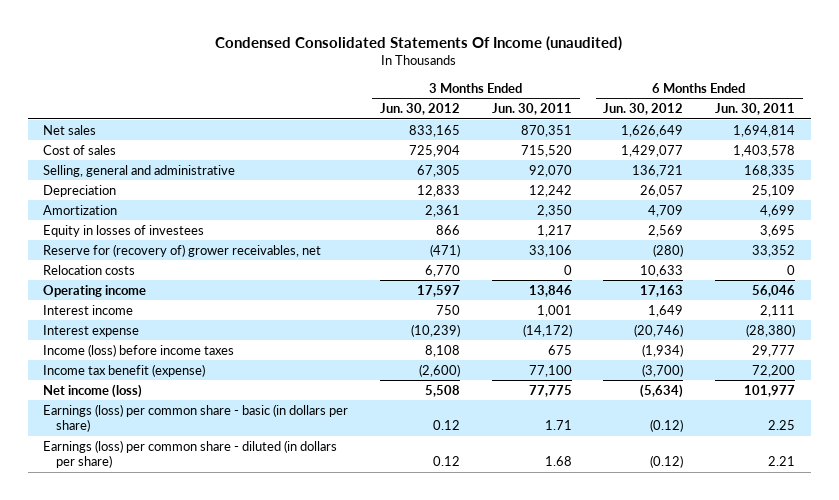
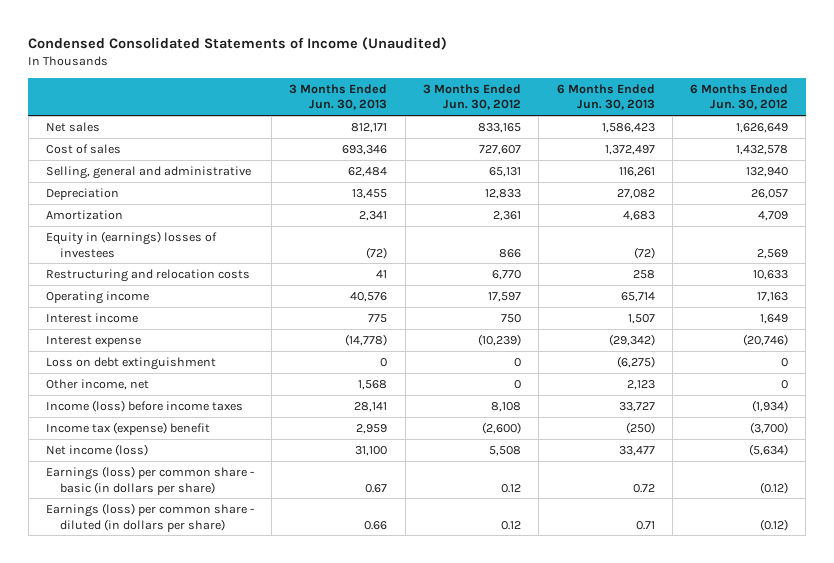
- Condensed Consolidated Statements Of Income (unaudited)
+ Condensed Consolidated Statements of Income (Unaudited)
- | 3 Months Ended Jun. 30, 2012 | 3 Months Ended Jun. 30, 2011 | 6 Months Ended Jun. 30, 2012 | 6 Months Ended Jun. 30, 2011
+ | 3 Months Ended Jun. 30, 2013 | 3 Months Ended Jun. 30, 2012 | 6 Months Ended Jun. 30, 2013 | 6 Months Ended Jun. 30, 2012
- Cost of sales | 725,904 | 715,520 | 1,429,077 | 1,403,578
- Selling, general and administrative | 67,305 | 92,070 | 136,721 | 168,335
+ Cost of sales | 693,346 | 727,607 | 1,372,497 | 1,432,578
+ Selling, general and administrative | 62,484 | 65,131 | 116,261 | 132,940
- Equity in losses of investees | 866 | 1,217 | 2,569 | 3,695
- Reserve for (recovery of) grower receivables, net | (471) | 33,106 | (280) | 33,352
- Relocation costs | 6,770 | 0 | 10,633 | 0
+ Equity in (earnings) losses of investees | (72) | 866 | (72) | 2,569
+ Restructuring and relocation costs | 41 | 6,770 | 258 | 10,633
+ Loss on debt extinguishment | 0 | 0 | (6,275) | 0
+ Other income, net | 1,568 | 0 | 2,123 | 0
- Income tax benefit (expense) | (2,600) | 77,100 | (3,700) | 72,200
+ Income tax (expense) benefit | 2,959 | (2,600) | (250) | (3,700)

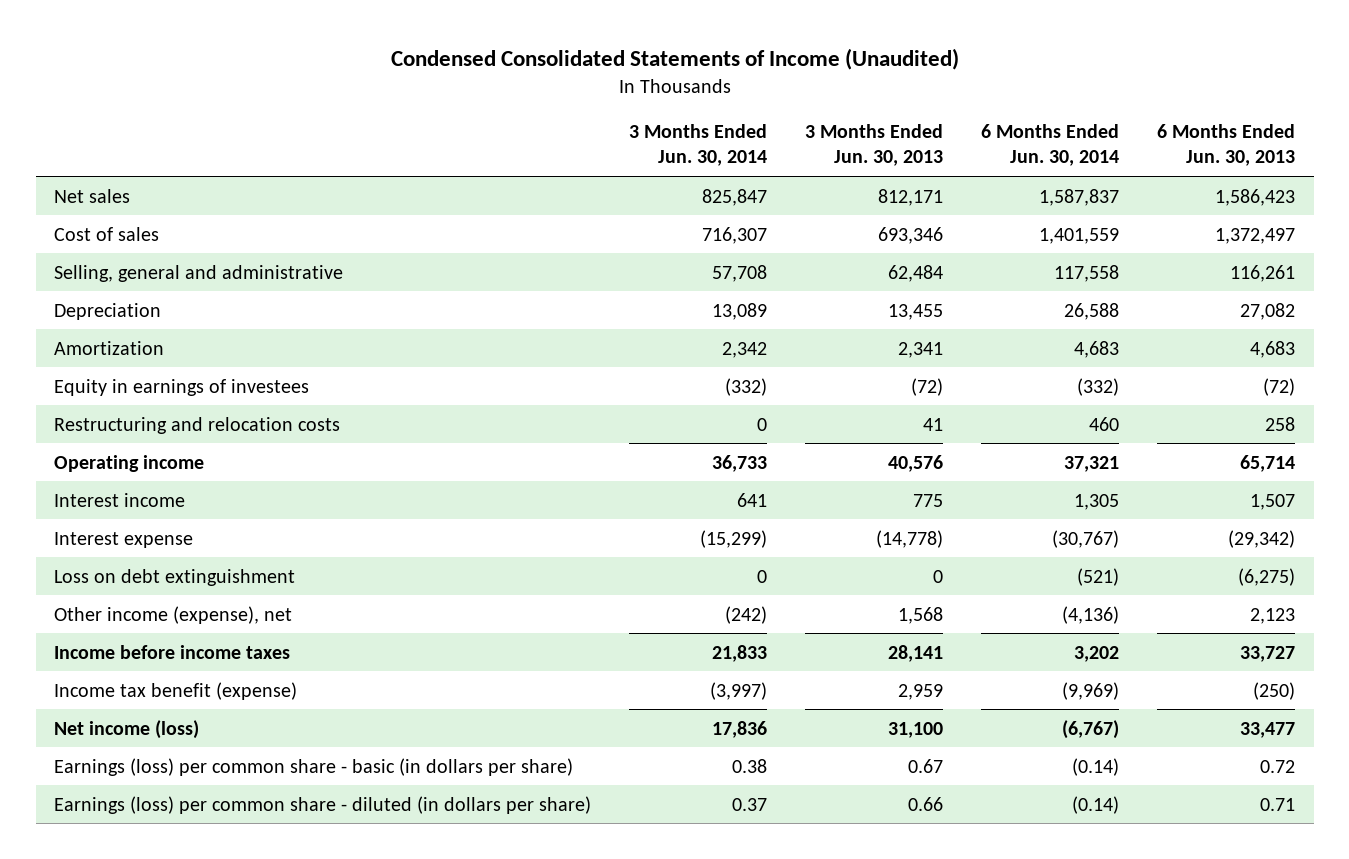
- | 3 Months Ended Jun. 30, 2013 | 3 Months Ended Jun. 30, 2012 | 6 Months Ended Jun. 30, 2013 | 6 Months Ended Jun. 30, 2012
+ | 3 Months Ended Jun. 30, 2014 | 3 Months Ended Jun. 30, 2013 | 6 Months Ended Jun. 30, 2014 | 6 Months Ended Jun. 30, 2013
- Equity in (earnings) losses of investees | (72) | 866 | (72) | 2,569
+ Equity in earnings of investees | (332) | (72) | (332) | (72)
- Other income, net | 1,568 | 0 | 2,123 | 0
- Income (loss) before income taxes | 28,141 | 8,108 | 33,727 | (1,934)
- Income tax (expense) benefit | 2,959 | (2,600) | (250) | (3,700)
+ Other income (expense), net | (242) | 1,568 | (4,136) | 2,123
+ Income before income taxes | 21,833 | 28,141 | 3,202 | 33,727
+ Income tax benefit (expense) | (3,997) | 2,959 | (9,969) | (250)

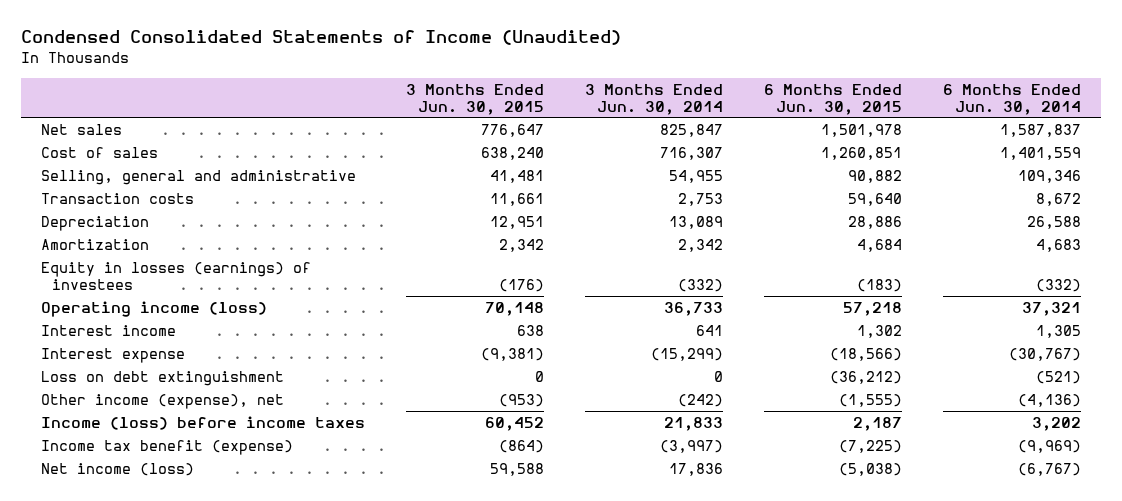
- | 3 Months Ended Jun. 30, 2014 | 3 Months Ended Jun. 30, 2013 | 6 Months Ended Jun. 30, 2014 | 6 Months Ended Jun. 30, 2013
+ | 3 Months Ended Jun. 30, 2015 | 3 Months Ended Jun. 30, 2014 | 6 Months Ended Jun. 30, 2015 | 6 Months Ended Jun. 30, 2014
- Selling, general and administrative | 57,708 | 62,484 | 117,558 | 116,261
+ Selling, general and administrative | 41,481 | 54,955 | 90,882 | 109,346
+ Transaction costs | 11,661 | 2,753 | 59,640 | 8,672
- Equity in earnings of investees | (332) | (72) | (332) | (72)
- Restructuring and relocation costs | 0 | 41 | 460 | 258
- Operating income | 36,733 | 40,576 | 37,321 | 65,714
+ Equity in losses (earnings) of investees | (176) | (332) | (183) | (332)
+ Operating income (loss) | 70,148 | 36,733 | 57,218 | 37,321
- Income before income taxes | 21,833 | 28,141 | 3,202 | 33,727
+ Income (loss) before income taxes | 60,452 | 21,833 | 2,187 | 3,202
- Earnings (loss) per common share - basic (in dollars per share) | 0.38 | 0.67 | (0.14) | 0.72
- Earnings (loss) per common share - diluted (in dollars per share) | 0.37 | 0.66 | (0.14) | 0.71

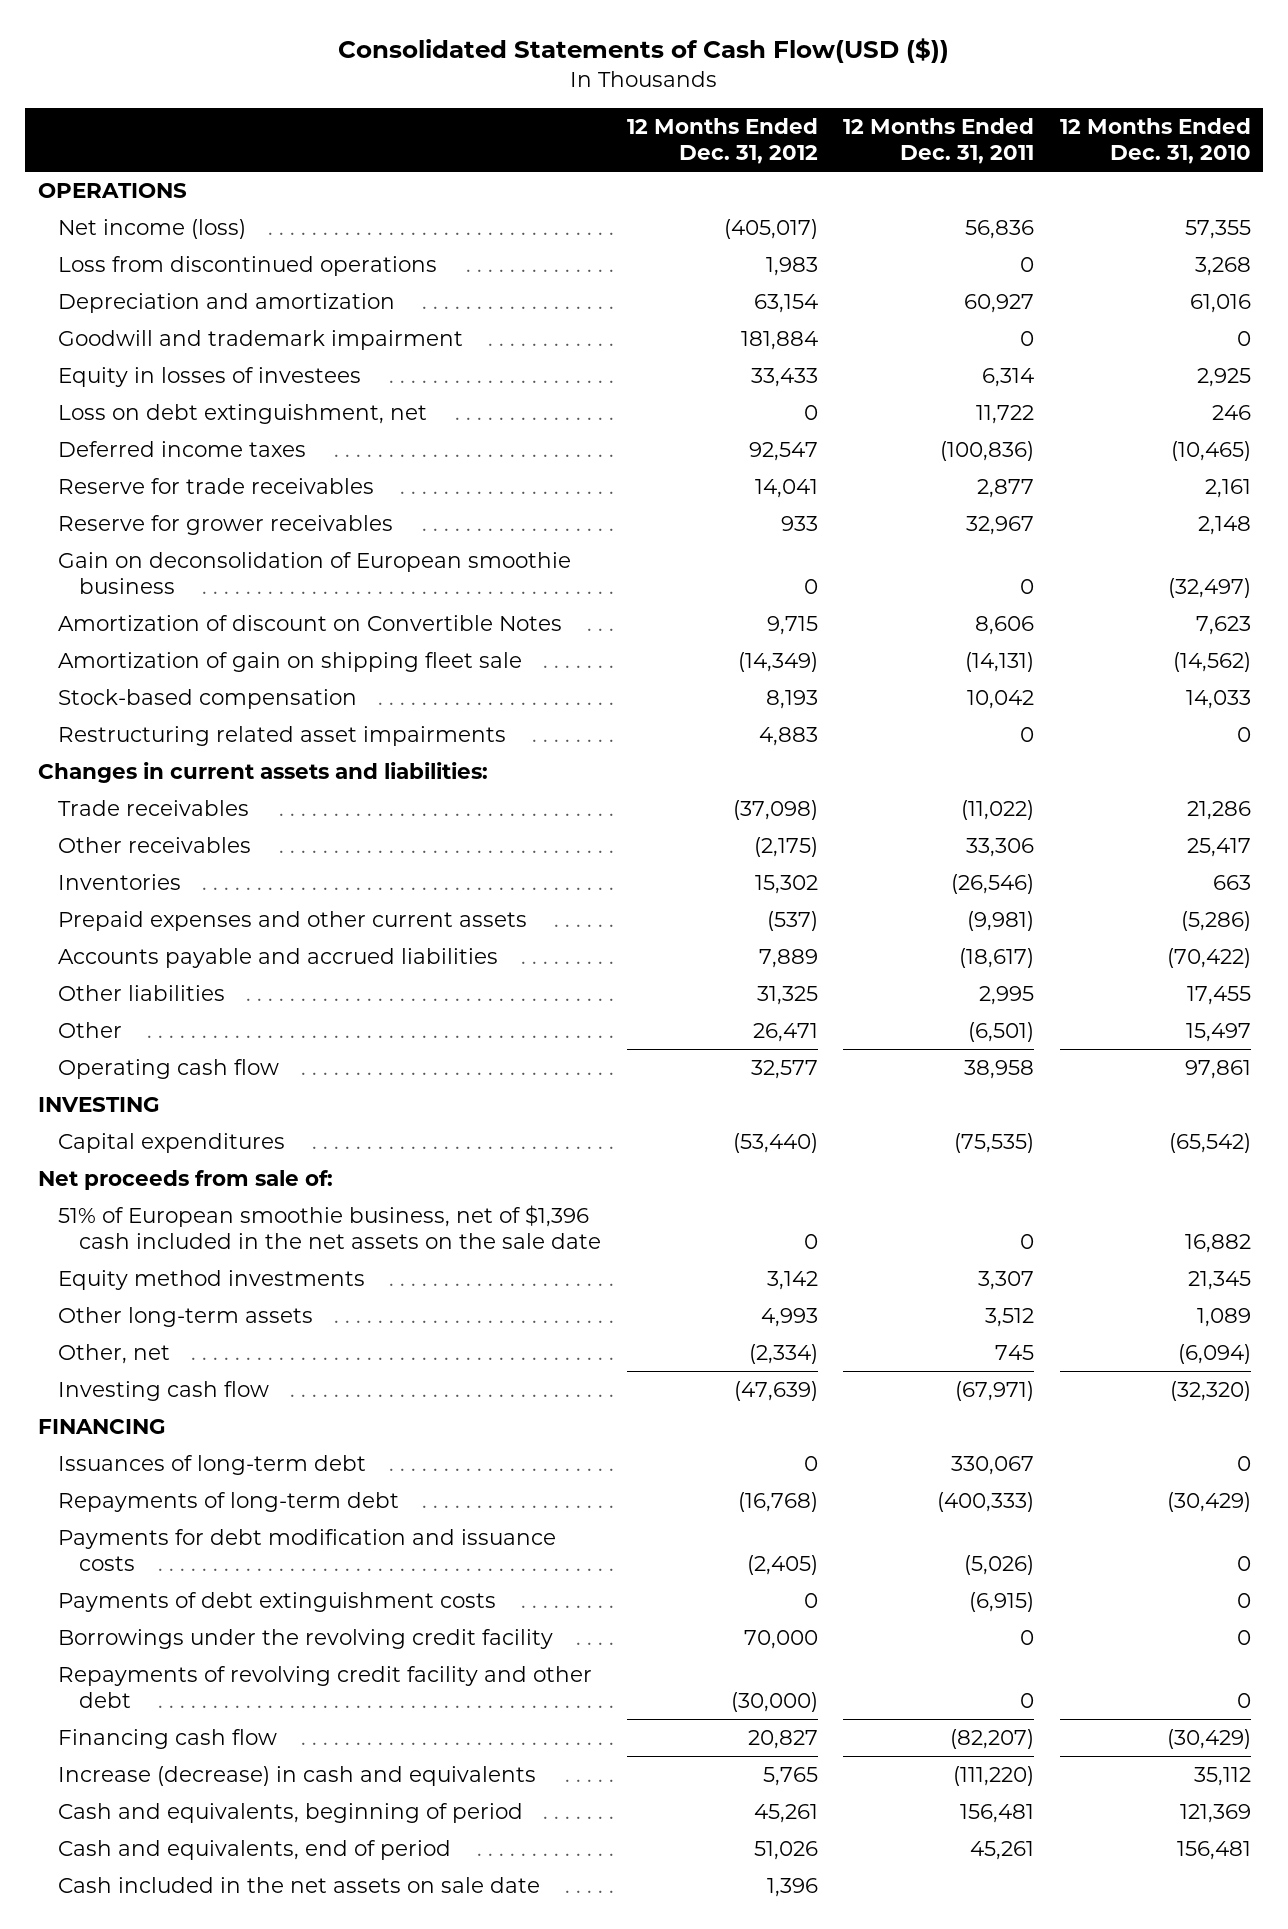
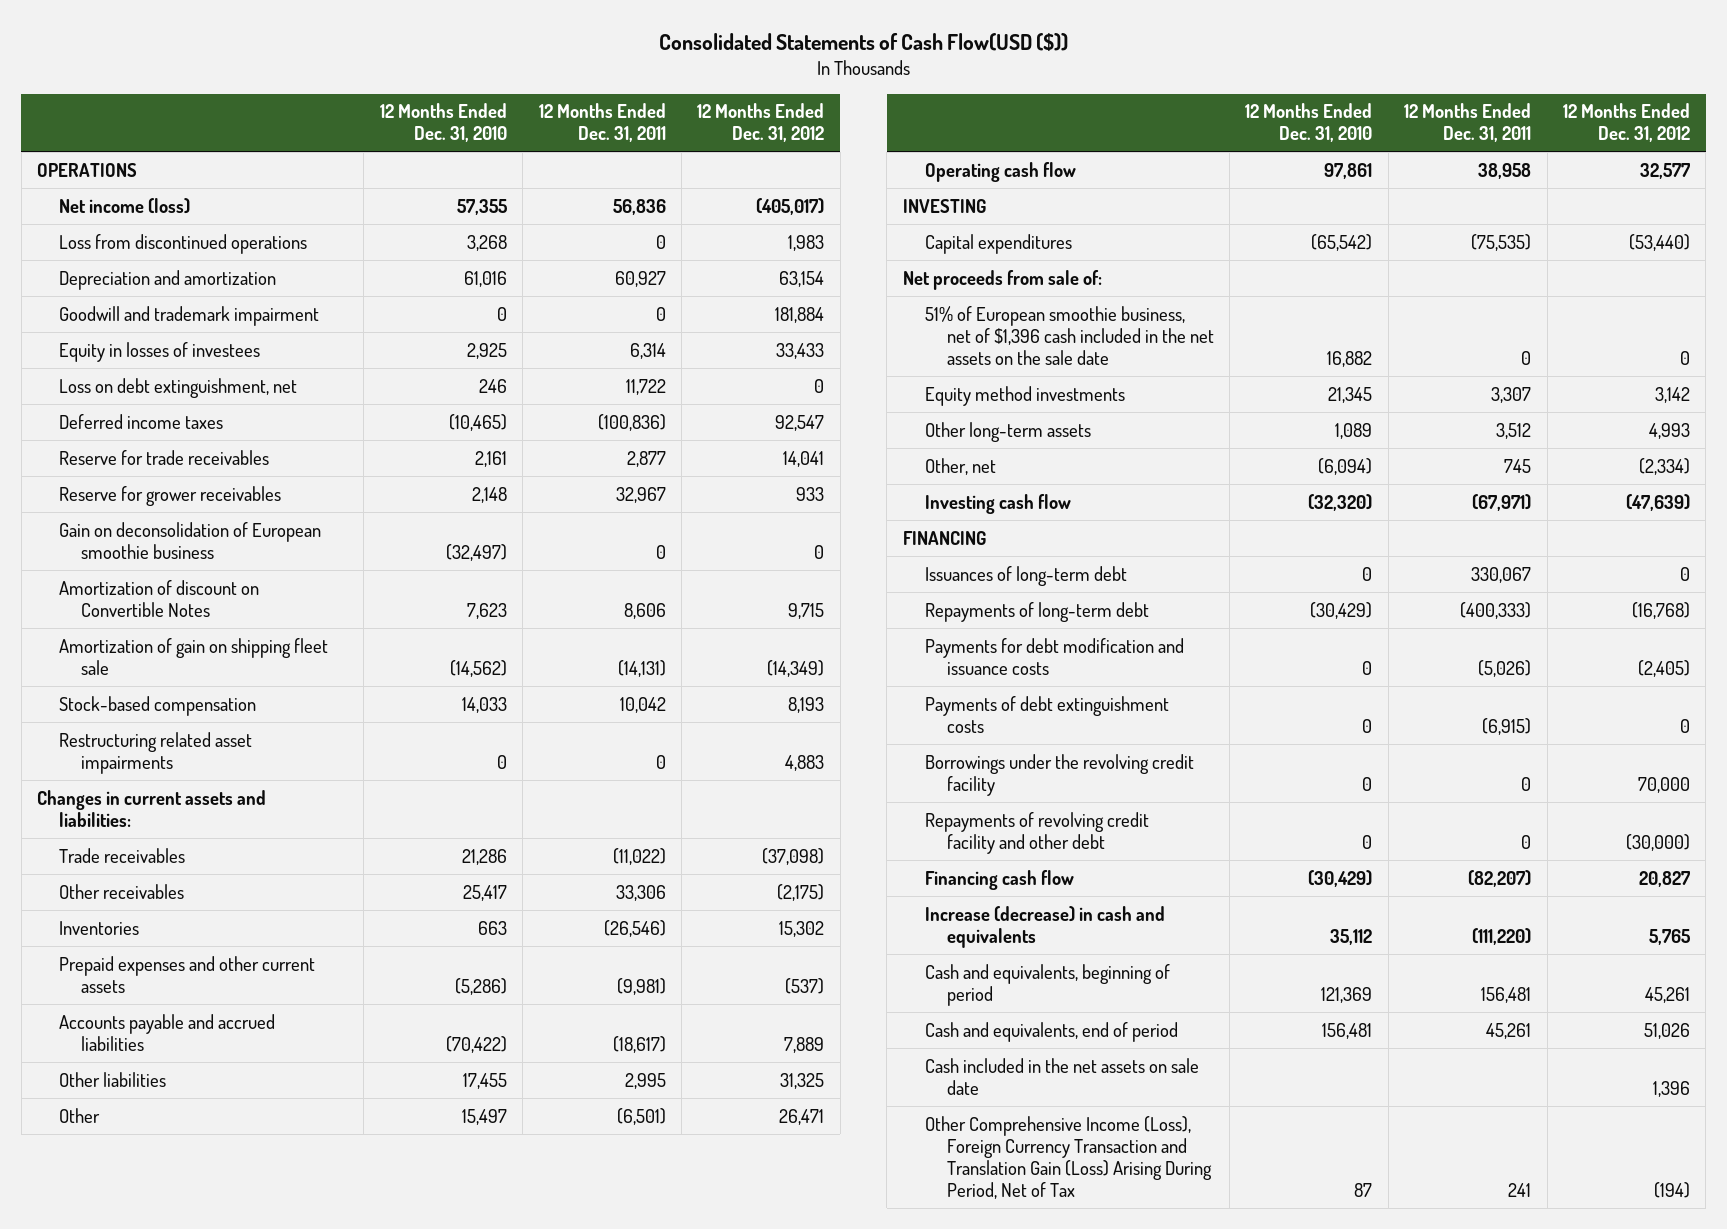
- | 12 Months Ended Dec. 31, 2012 | 12 Months Ended Dec. 31, 2011 | 12 Months Ended Dec. 31, 2010
+ | 12 Months Ended Dec. 31, 2010 | 12 Months Ended Dec. 31, 2011 | 12 Months Ended Dec. 31, 2012
+ Other Comprehensive Income (Loss), Foreign Currency Transaction and Translation Gain (Loss) Arising During Period, Net of Tax | 87 | 241 | (194)

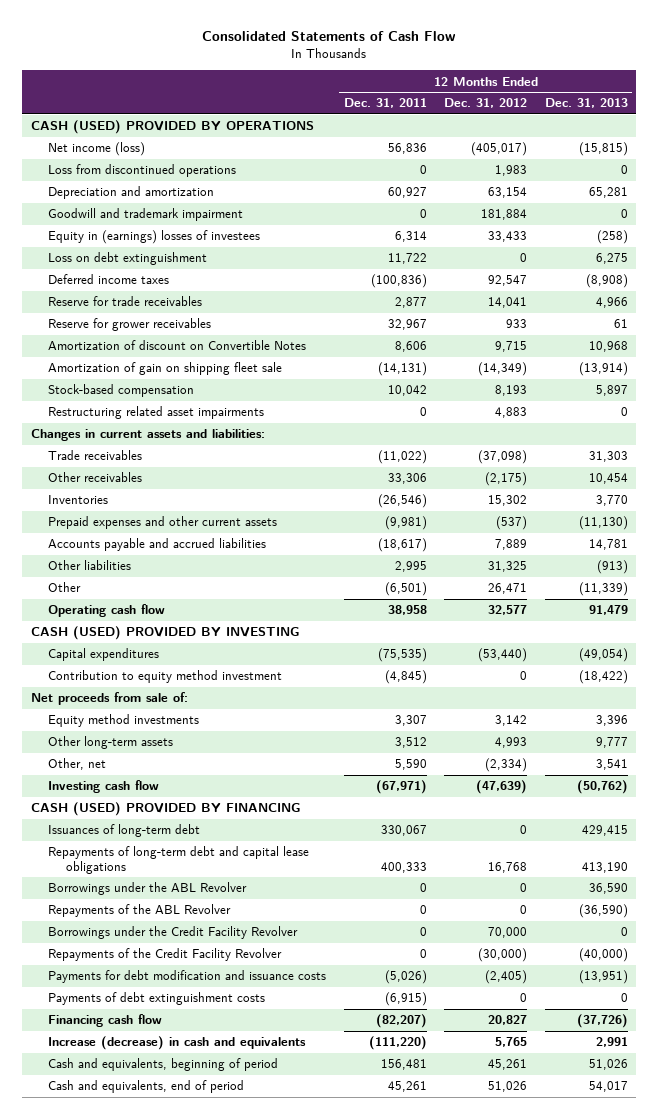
- Consolidated Statements of Cash Flow(USD ($))
+ Consolidated Statements of Cash Flow
- | 12 Months Ended Dec. 31, 2010 | 12 Months Ended Dec. 31, 2011 | 12 Months Ended Dec. 31, 2012
+ | 12 Months Ended Dec. 31, 2011 | 12 Months Ended Dec. 31, 2012 | 12 Months Ended Dec. 31, 2013
- OPERATIONS
+ CASH (USED) PROVIDED BY OPERATIONS
- Equity in losses of investees | 2,925 | 6,314 | 33,433
- Loss on debt extinguishment, net | 246 | 11,722 | 0
+ Equity in (earnings) losses of investees | 6,314 | 33,433 | (258)
+ Loss on debt extinguishment | 11,722 | 0 | 6,275
- Gain on deconsolidation of European smoothie business | (32,497) | 0 | 0
- INVESTING
+ CASH (USED) PROVIDED BY INVESTING
+ Contribution to equity method investment | (4,845) | 0 | (18,422)
- 51% of European smoothie business, net of $1,396 cash included in the net assets on the sale date | 16,882 | 0 | 0
- Other, net | (6,094) | 745 | (2,334)
+ Other, net | 5,590 | (2,334) | 3,541
- FINANCING
+ CASH (USED) PROVIDED BY FINANCING
- Repayments of long-term debt | (30,429) | (400,333) | (16,768)
+ Repayments of long-term debt and capital lease obligations | 400,333 | 16,768 | 413,190
+ Borrowings under the ABL Revolver | 0 | 0 | 36,590
+ Repayments of the ABL Revolver | 0 | 0 | (36,590)
+ Borrowings under the Credit Facility Revolver | 0 | 70,000 | 0
+ Repayments of the Credit Facility Revolver | 0 | (30,000) | (40,000)
- Borrowings under the revolving credit facility | 0 | 0 | 70,000
- Repayments of revolving credit facility and other debt | 0 | 0 | (30,000)
- Cash included in the net assets on sale date | | | 1,396
- Other Comprehensive Income (Loss), Foreign Currency Transaction and Translation Gain (Loss) Arising During Period, Net of Tax | 87 | 241 | (194)

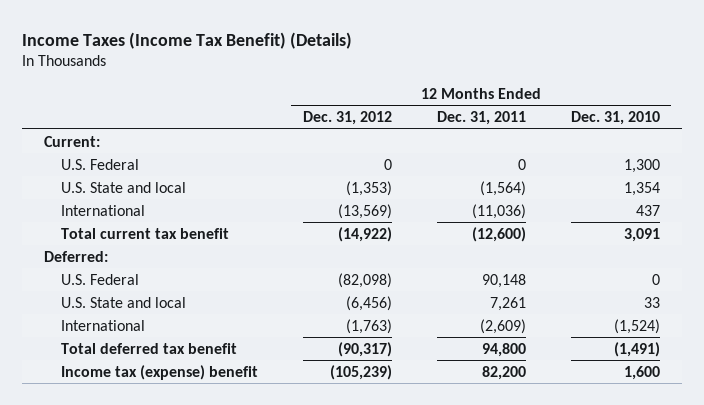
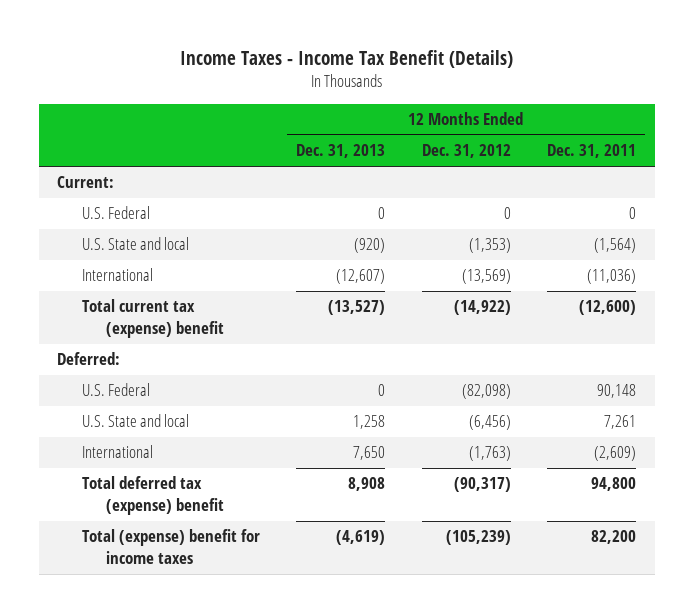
- Income Taxes (Income Tax Benefit) (Details)
+ Income Taxes - Income Tax Benefit (Details)
- | 12 Months Ended Dec. 31, 2012 | 12 Months Ended Dec. 31, 2011 | 12 Months Ended Dec. 31, 2010
+ | 12 Months Ended Dec. 31, 2013 | 12 Months Ended Dec. 31, 2012 | 12 Months Ended Dec. 31, 2011
- Total current tax benefit | (14,922) | (12,600) | 3,091
+ Total current tax (expense) benefit | (13,527) | (14,922) | (12,600)
- Total deferred tax benefit | (90,317) | 94,800 | (1,491)
- Income tax (expense) benefit | (105,239) | 82,200 | 1,600
+ Total deferred tax (expense) benefit | 8,908 | (90,317) | 94,800
+ Total (expense) benefit for income taxes | (4,619) | (105,239) | 82,200

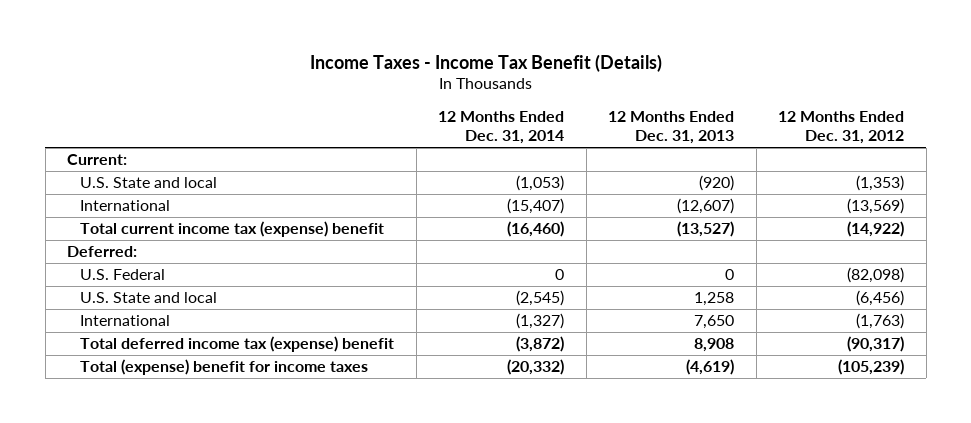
- | 12 Months Ended Dec. 31, 2013 | 12 Months Ended Dec. 31, 2012 | 12 Months Ended Dec. 31, 2011
+ | 12 Months Ended Dec. 31, 2014 | 12 Months Ended Dec. 31, 2013 | 12 Months Ended Dec. 31, 2012
- U.S. Federal | 0 | 0 | 0
- Total current tax (expense) benefit | (13,527) | (14,922) | (12,600)
+ Total current income tax (expense) benefit | (16,460) | (13,527) | (14,922)
- Total deferred tax (expense) benefit | 8,908 | (90,317) | 94,800
+ Total deferred income tax (expense) benefit | (3,872) | 8,908 | (90,317)

